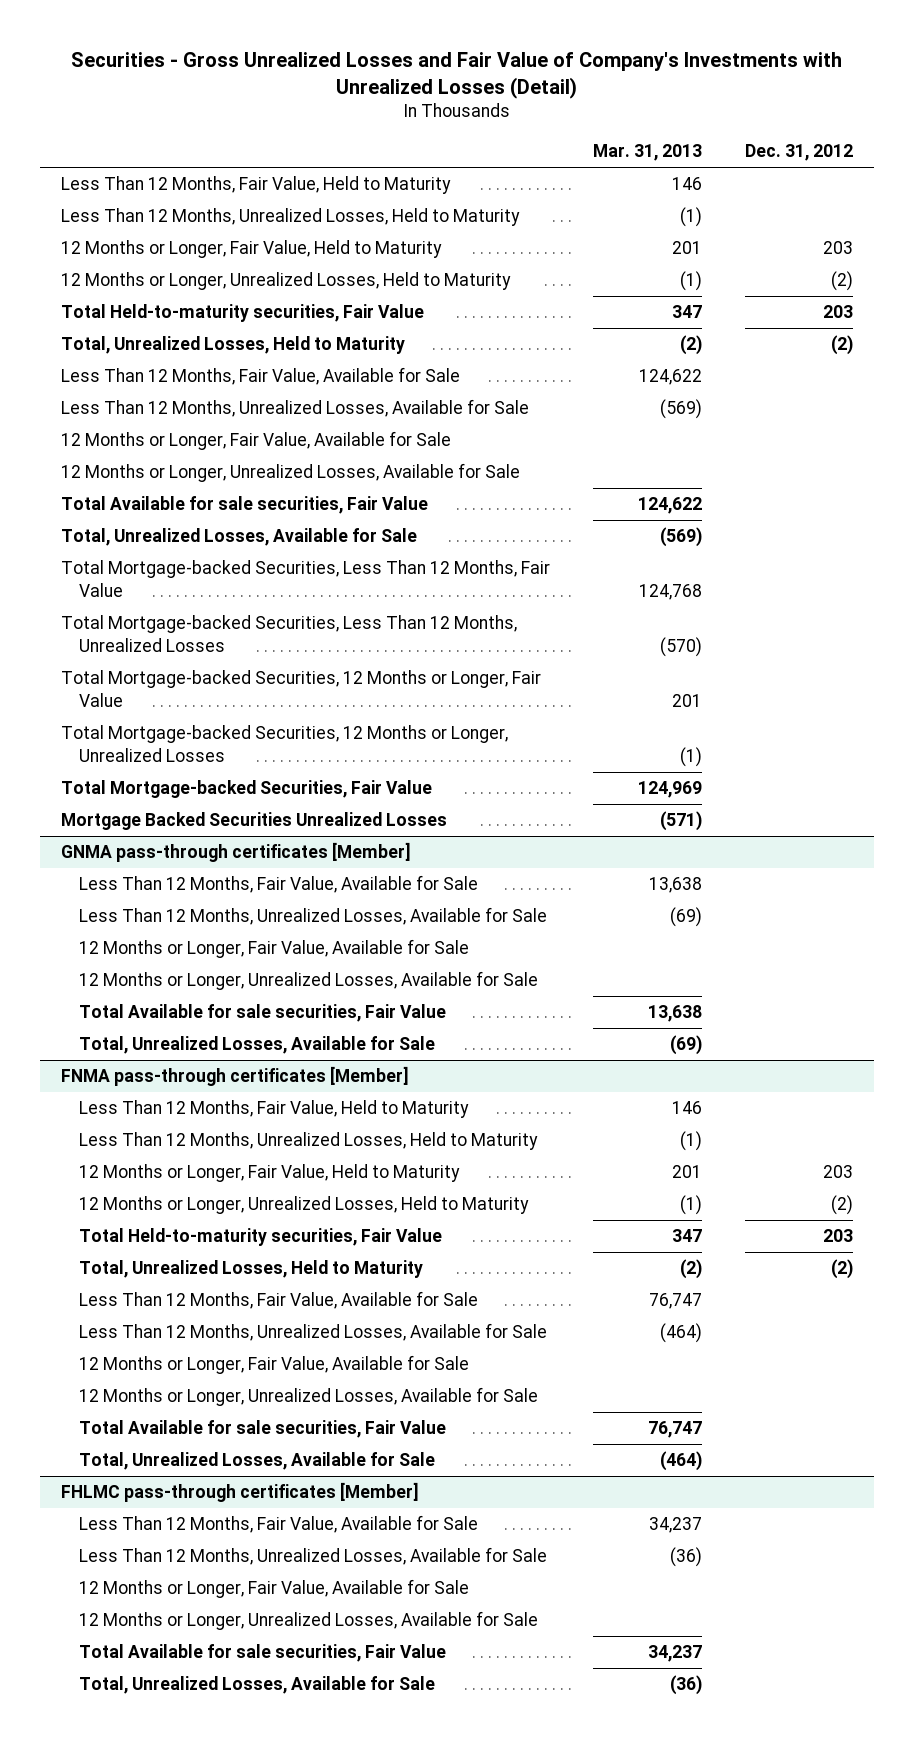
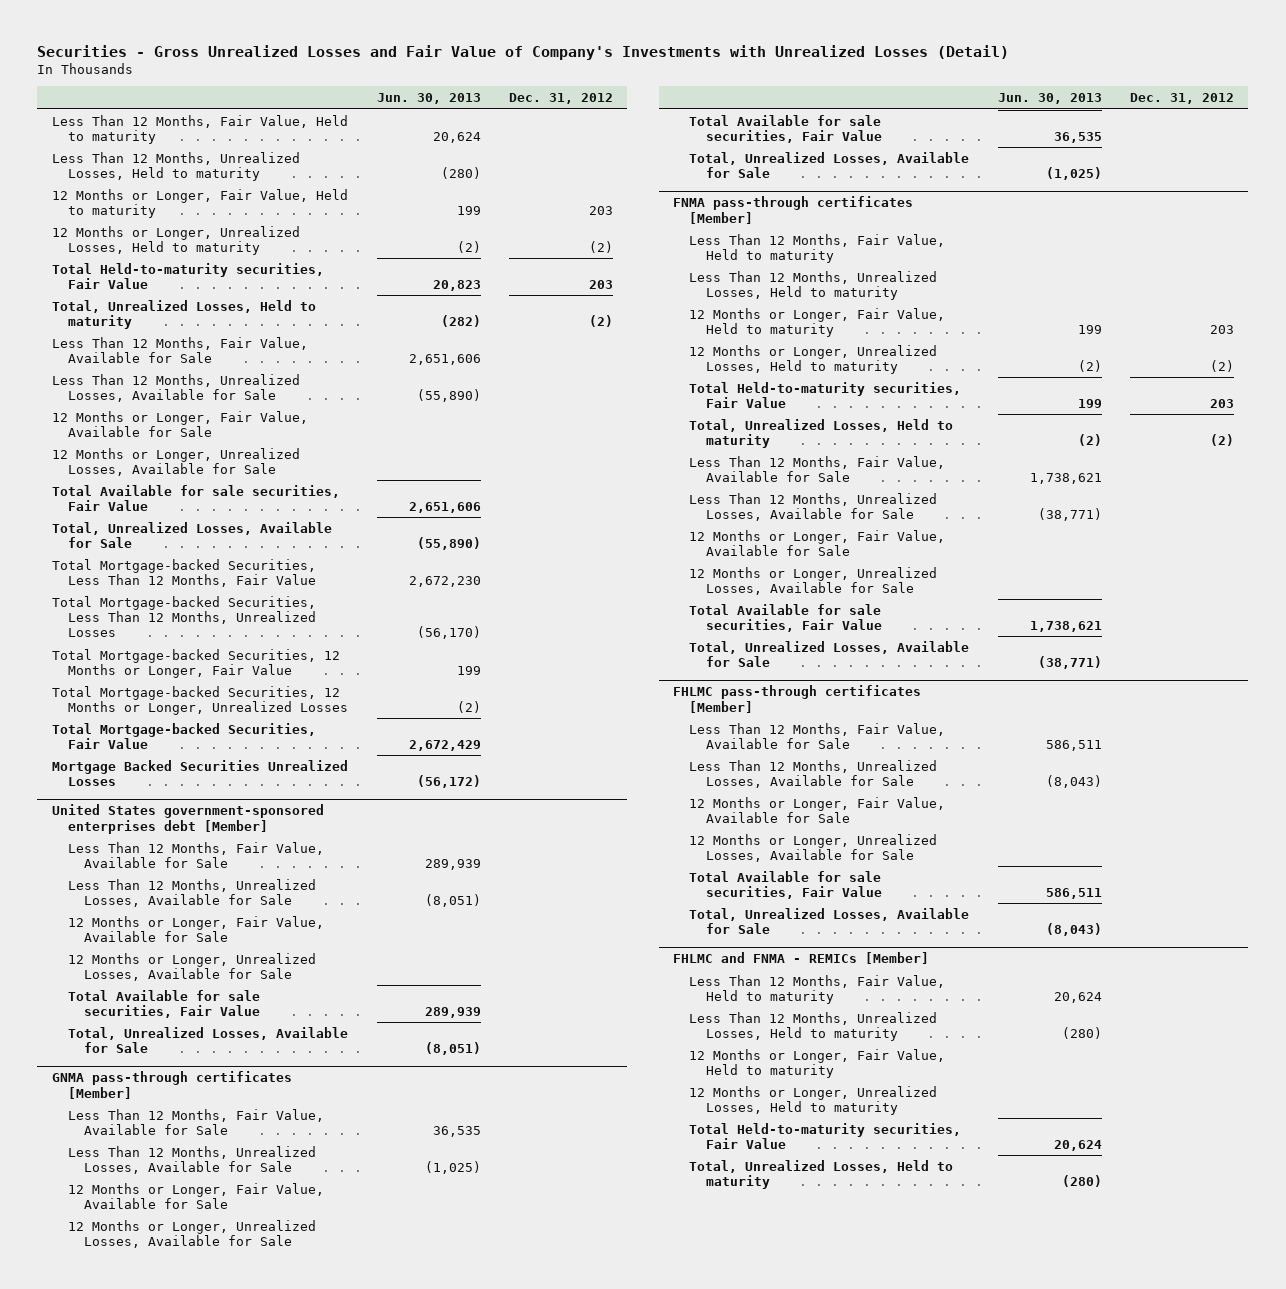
- | Mar. 31, 2013 | Dec. 31, 2012
+ | Jun. 30, 2013 | Dec. 31, 2012
- Less Than 12 Months, Fair Value, Held to Maturity | 146 |
- Less Than 12 Months, Unrealized Losses, Held to Maturity | (1) |
- 12 Months or Longer, Fair Value, Held to Maturity | 201 | 203
- 12 Months or Longer, Unrealized Losses, Held to Maturity | (1) | (2)
+ Less Than 12 Months, Fair Value, Held to maturity | 20,624 |
+ Less Than 12 Months, Unrealized Losses, Held to maturity | (280) |
+ 12 Months or Longer, Fair Value, Held to maturity | 199 | 203
+ 12 Months or Longer, Unrealized Losses, Held to maturity | (2) | (2)
- Total, Unrealized Losses, Held to Maturity | (2) | (2)
+ Total, Unrealized Losses, Held to maturity | (282) | (2)
+ United States government-sponsored enterprises debt [Member]
+ Less Than 12 Months, Fair Value, Available for Sale | 289,939 |
+ Less Than 12 Months, Unrealized Losses, Available for Sale | (8,051) |
+ 12 Months or Longer, Fair Value, Available for Sale
+ 12 Months or Longer, Unrealized Losses, Available for Sale
+ Total Available for sale securities, Fair Value | 289,939 |
+ Total, Unrealized Losses, Available for Sale | (8,051) |
@ FNMA pass-through certificates [Member]
- Less Than 12 Months, Fair Value, Held to Maturity | 146 |
- Less Than 12 Months, Unrealized Losses, Held to Maturity | (1) |
- 12 Months or Longer, Fair Value, Held to Maturity | 201 | 203
- 12 Months or Longer, Unrealized Losses, Held to Maturity | (1) | (2)
+ Less Than 12 Months, Fair Value, Held to maturity
+ Less Than 12 Months, Unrealized Losses, Held to maturity
+ 12 Months or Longer, Fair Value, Held to maturity | 199 | 203
+ 12 Months or Longer, Unrealized Losses, Held to maturity | (2) | (2)
- Total, Unrealized Losses, Held to Maturity | (2) | (2)
+ Total, Unrealized Losses, Held to maturity | (2) | (2)
+ FHLMC and FNMA - REMICs [Member]
+ Less Than 12 Months, Fair Value, Held to maturity | 20,624 |
+ Less Than 12 Months, Unrealized Losses, Held to maturity | (280) |
+ 12 Months or Longer, Fair Value, Held to maturity
+ 12 Months or Longer, Unrealized Losses, Held to maturity
+ Total Held-to-maturity securities, Fair Value | 20,624 |
+ Total, Unrealized Losses, Held to maturity | (280) |

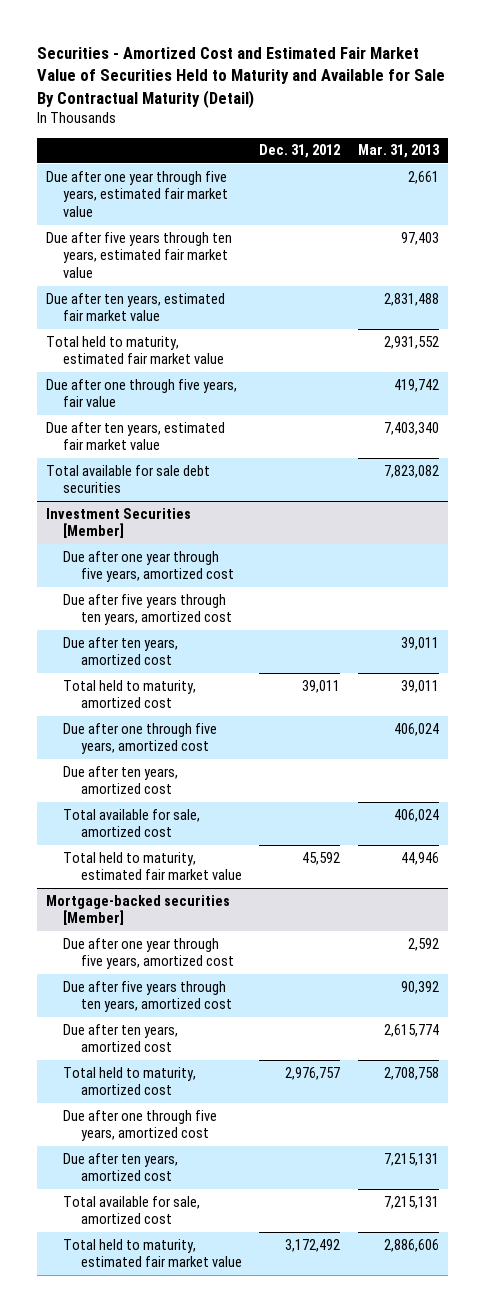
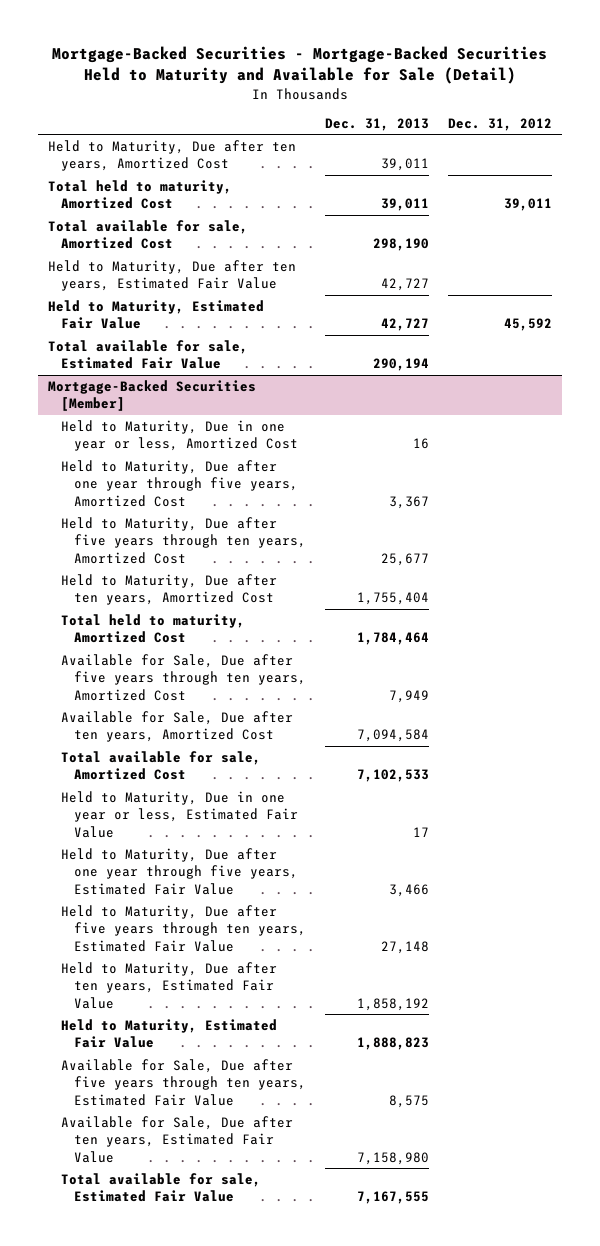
- Securities - Amortized Cost and Estimated Fair Market Value of Securities Held to Maturity and Available for Sale By Contractual Maturity (Detail)
+ Mortgage-Backed Securities - Mortgage-Backed Securities Held to Maturity and Available for Sale (Detail)
- | Dec. 31, 2012 | Mar. 31, 2013
+ | Dec. 31, 2013 | Dec. 31, 2012
- Due after one year through five years, estimated fair market value | | 2,661
- Due after five years through ten years, estimated fair market value | | 97,403
- Due after ten years, estimated fair market value | | 2,831,488
- Total held to maturity, estimated fair market value | | 2,931,552
- Due after one through five years, fair value | | 419,742
- Due after ten years, estimated fair market value | | 7,403,340
- Total available for sale debt securities | | 7,823,082
- Investment Securities [Member]
- Due after one year through five years, amortized cost
- Due after five years through ten years, amortized cost
- Due after ten years, amortized cost | | 39,011
- Total held to maturity, amortized cost | 39,011 | 39,011
- Due after one through five years, amortized cost | | 406,024
- Due after ten years, amortized cost
- Total available for sale, amortized cost | | 406,024
- Total held to maturity, estimated fair market value | 45,592 | 44,946
- Mortgage-backed securities [Member]
- Due after one year through five years, amortized cost | | 2,592
- Due after five years through ten years, amortized cost | | 90,392
- Due after ten years, amortized cost | | 2,615,774
- Total held to maturity, amortized cost | 2,976,757 | 2,708,758
- Due after one through five years, amortized cost
- Due after ten years, amortized cost | | 7,215,131
- Total available for sale, amortized cost | | 7,215,131
- Total held to maturity, estimated fair market value | 3,172,492 | 2,886,606
+ Held to Maturity, Due after ten years, Amortized Cost | 39,011 |
+ Total held to maturity, Amortized Cost | 39,011 | 39,011
+ Total available for sale, Amortized Cost | 298,190 |
+ Held to Maturity, Due after ten years, Estimated Fair Value | 42,727 |
+ Held to Maturity, Estimated Fair Value | 42,727 | 45,592
+ Total available for sale, Estimated Fair Value | 290,194 |
+ Mortgage-Backed Securities [Member]
+ Held to Maturity, Due in one year or less, Amortized Cost | 16 |
+ Held to Maturity, Due after one year through five years, Amortized Cost | 3,367 |
+ Held to Maturity, Due after five years through ten years, Amortized Cost | 25,677 |
+ Held to Maturity, Due after ten years, Amortized Cost | 1,755,404 |
+ Total held to maturity, Amortized Cost | 1,784,464 |
+ Available for Sale, Due after five years through ten years, Amortized Cost | 7,949 |
+ Available for Sale, Due after ten years, Amortized Cost | 7,094,584 |
+ Total available for sale, Amortized Cost | 7,102,533 |
+ Held to Maturity, Due in one year or less, Estimated Fair Value | 17 |
+ Held to Maturity, Due after one year through five years, Estimated Fair Value | 3,466 |
+ Held to Maturity, Due after five years through ten years, Estimated Fair Value | 27,148 |
+ Held to Maturity, Due after ten years, Estimated Fair Value | 1,858,192 |
+ Held to Maturity, Estimated Fair Value | 1,888,823 |
+ Available for Sale, Due after five years through ten years, Estimated Fair Value | 8,575 |
+ Available for Sale, Due after ten years, Estimated Fair Value | 7,158,980 |
+ Total available for sale, Estimated Fair Value | 7,167,555 |

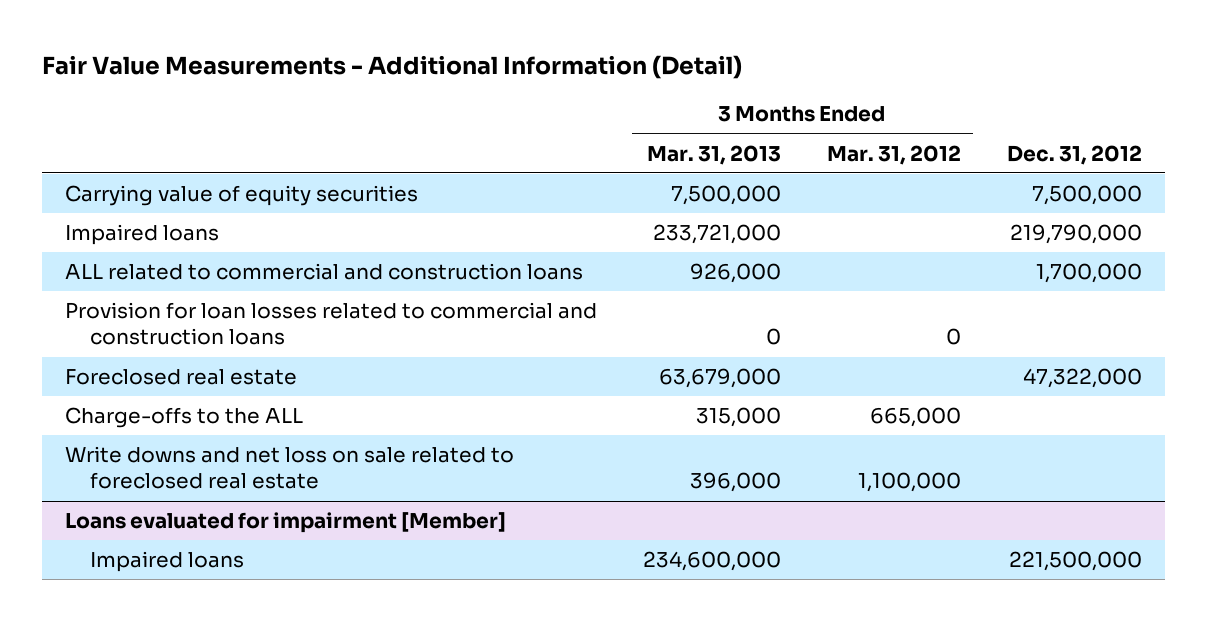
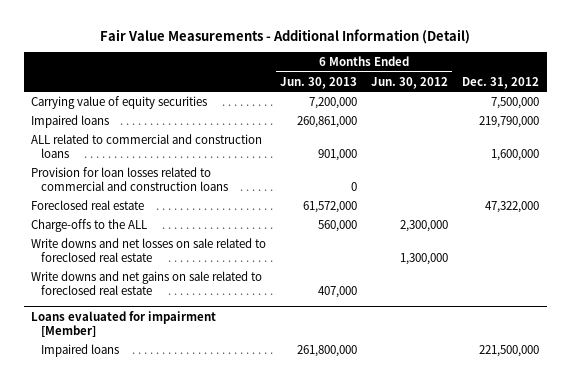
- | 3 Months Ended Mar. 31, 2013 | 3 Months Ended Mar. 31, 2012 | Dec. 31, 2012
+ | 6 Months Ended Jun. 30, 2013 | 6 Months Ended Jun. 30, 2012 | Dec. 31, 2012
- ALL related to commercial and construction loans | 926,000 | | 1,700,000
+ ALL related to commercial and construction loans | 901,000 | | 1,600,000
- Write downs and net loss on sale related to foreclosed real estate | 396,000 | 1,100,000 |
+ Write downs and net losses on sale related to foreclosed real estate | | 1,300,000 |
+ Write downs and net gains on sale related to foreclosed real estate | 407,000 | |

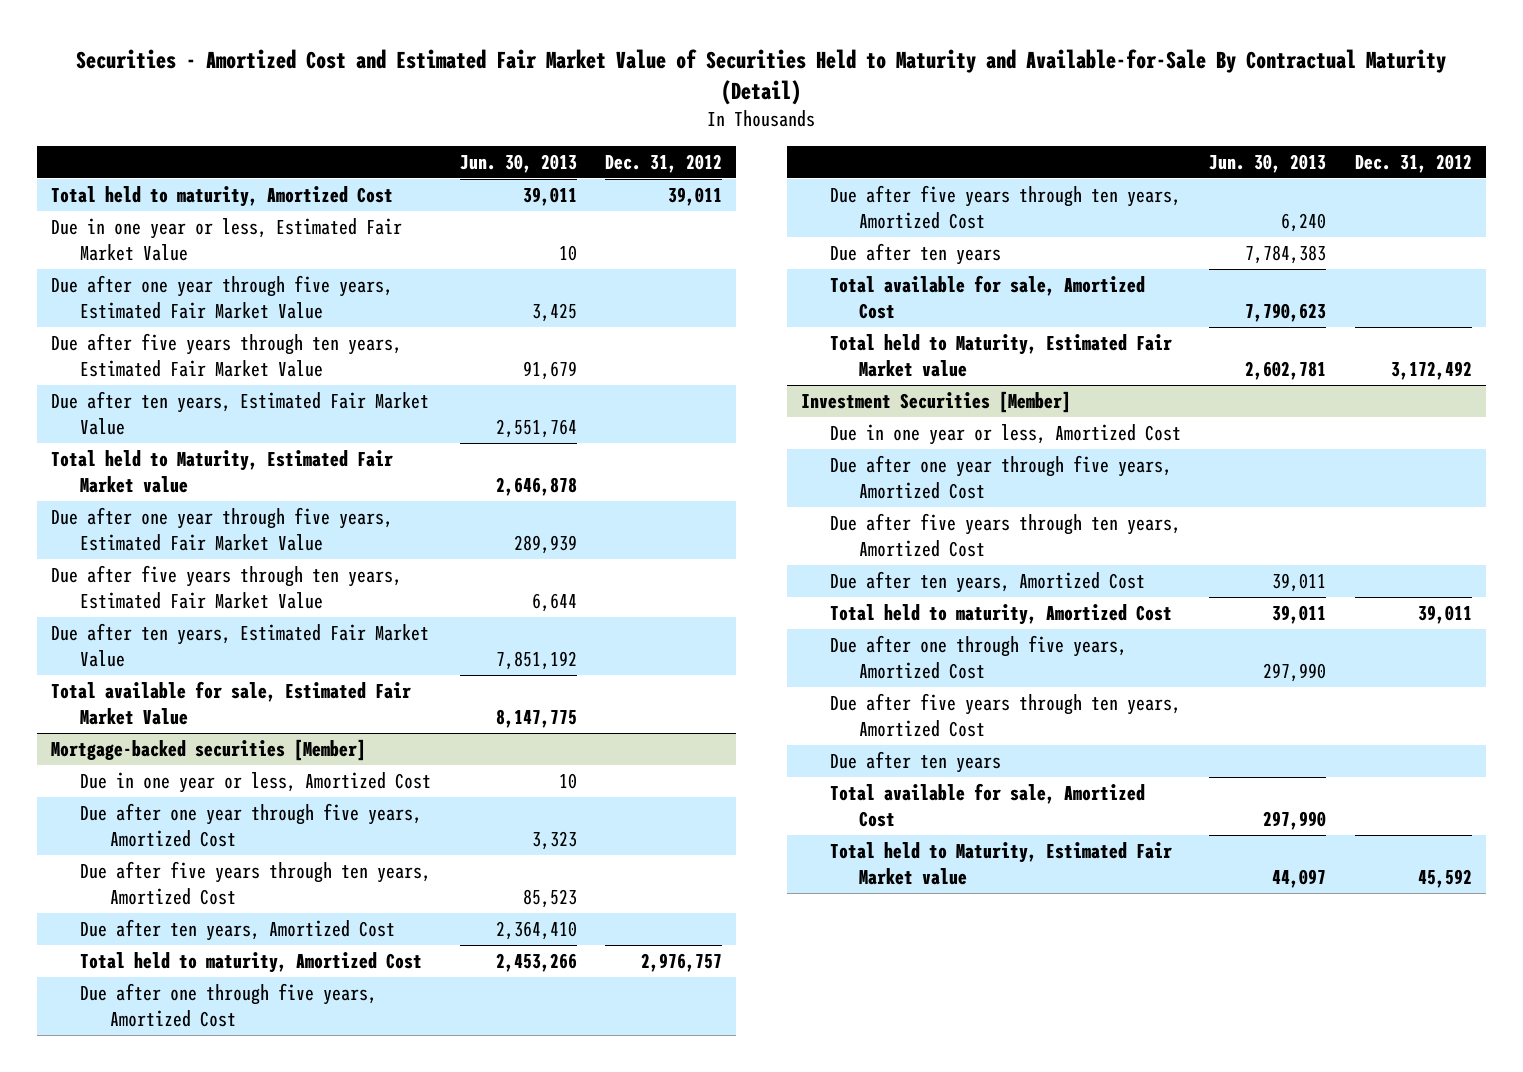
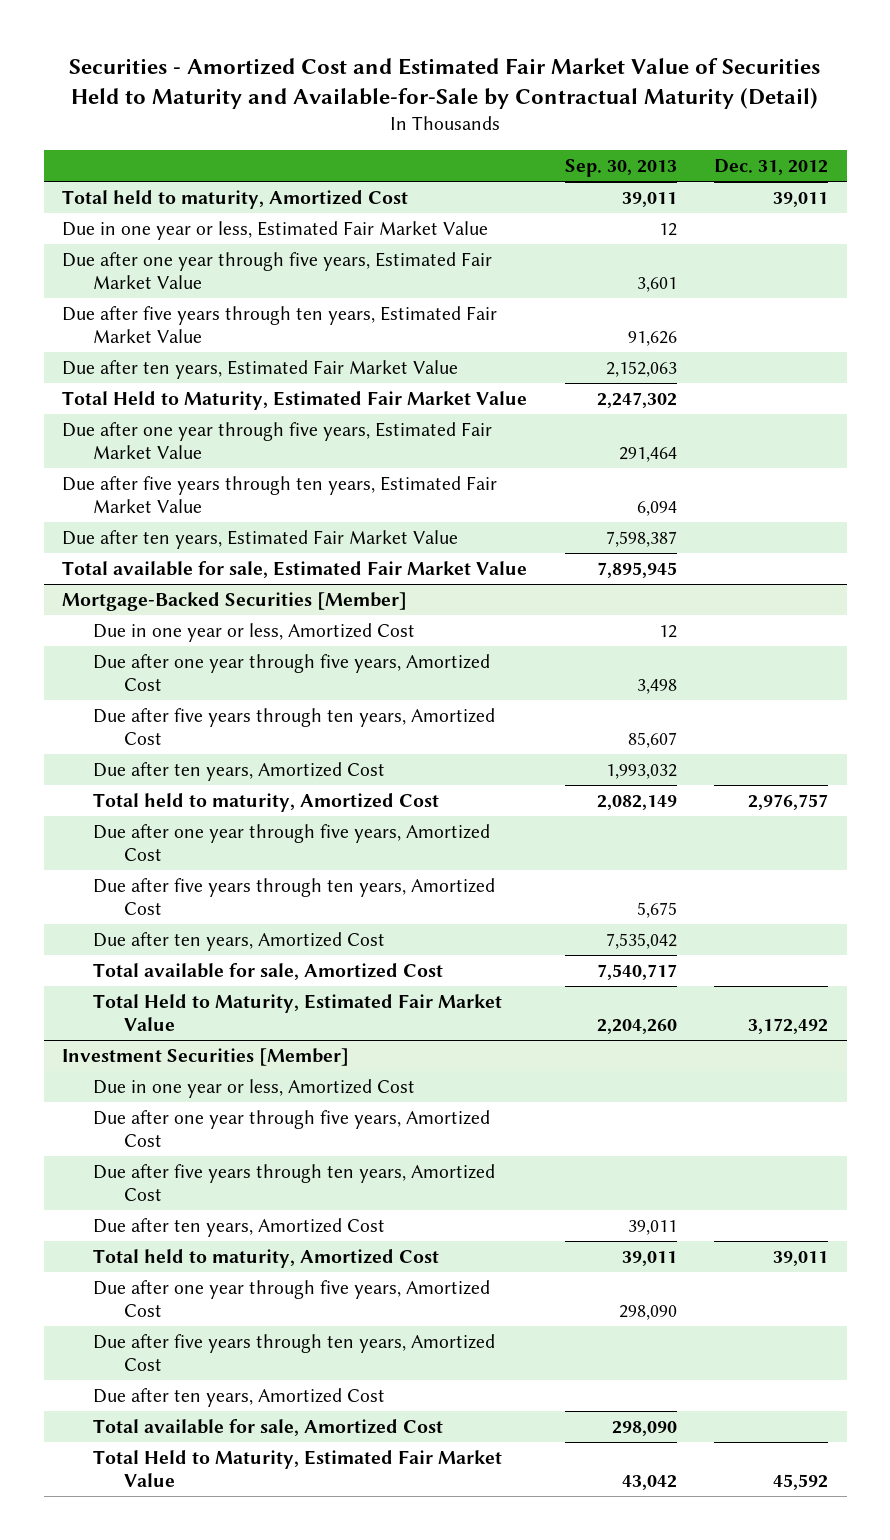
- Securities - Amortized Cost and Estimated Fair Market Value of Securities Held to Maturity and Available-for-Sale By Contractual Maturity (Detail)
+ Securities - Amortized Cost and Estimated Fair Market Value of Securities Held to Maturity and Available-for-Sale by Contractual Maturity (Detail)
- | Jun. 30, 2013 | Dec. 31, 2012
+ | Sep. 30, 2013 | Dec. 31, 2012
- Total held to Maturity, Estimated Fair Market value | 2,646,878 |
+ Total Held to Maturity, Estimated Fair Market Value | 2,247,302 |
- Mortgage-backed securities [Member]
+ Mortgage-Backed Securities [Member]
- Due after one through five years, Amortized Cost
+ Due after one year through five years, Amortized Cost
- Due after ten years | 7,784,383 |
+ Due after ten years, Amortized Cost | 7,535,042 |
- Total held to Maturity, Estimated Fair Market value | 2,602,781 | 3,172,492
+ Total Held to Maturity, Estimated Fair Market Value | 2,204,260 | 3,172,492
@ Investment Securities [Member]
- Due after one through five years, Amortized Cost | 297,990 |
+ Due after one year through five years, Amortized Cost | 298,090 |
- Due after ten years
+ Due after ten years, Amortized Cost
- Total held to Maturity, Estimated Fair Market value | 44,097 | 45,592
+ Total Held to Maturity, Estimated Fair Market Value | 43,042 | 45,592

